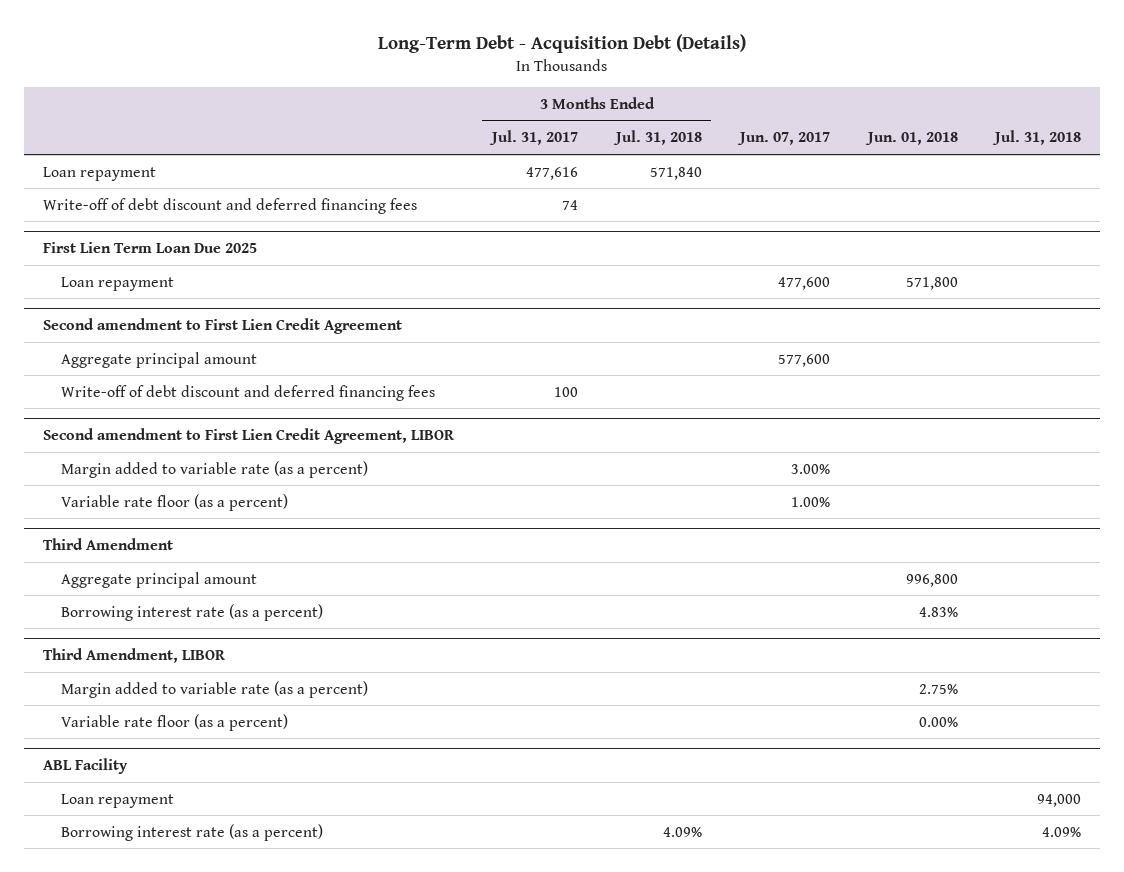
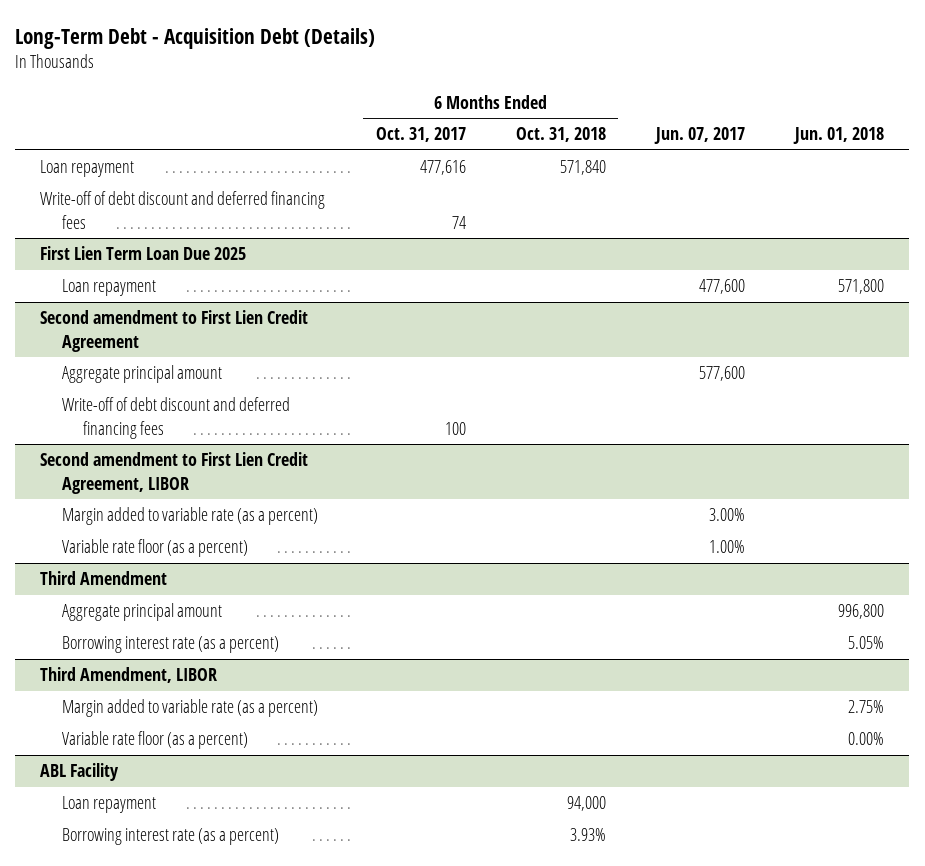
- | 3 Months Ended Jul. 31, 2017 | 3 Months Ended Jul. 31, 2018 | Jun. 07, 2017 | Jun. 01, 2018 | Jul. 31, 2018
+ | 6 Months Ended Oct. 31, 2017 | 6 Months Ended Oct. 31, 2018 | Jun. 07, 2017 | Jun. 01, 2018
@ Third Amendment
- Borrowing interest rate (as a percent) | | | | 4.83% |
+ Borrowing interest rate (as a percent) | | | | 5.05%

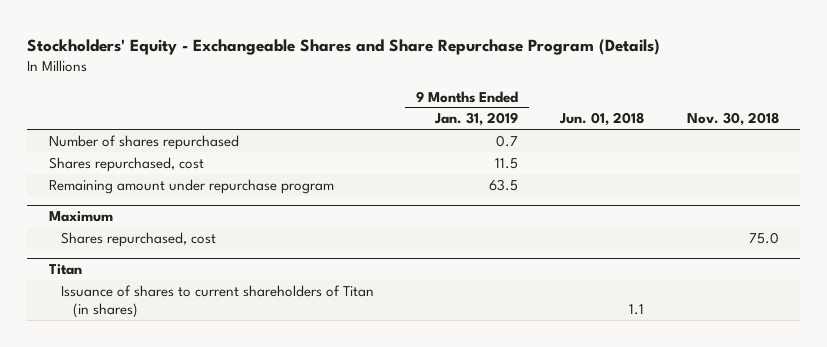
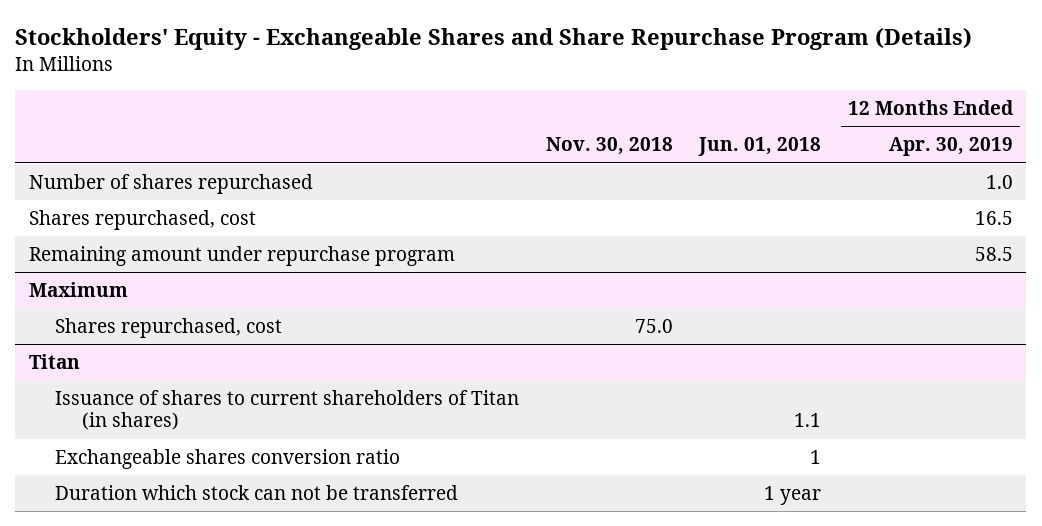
- | 9 Months Ended Jan. 31, 2019 | Jun. 01, 2018 | Nov. 30, 2018
+ | Nov. 30, 2018 | Jun. 01, 2018 | 12 Months Ended Apr. 30, 2019
@ Titan
+ Exchangeable shares conversion ratio | | 1 |
+ Duration which stock can not be transferred | | 1 year |

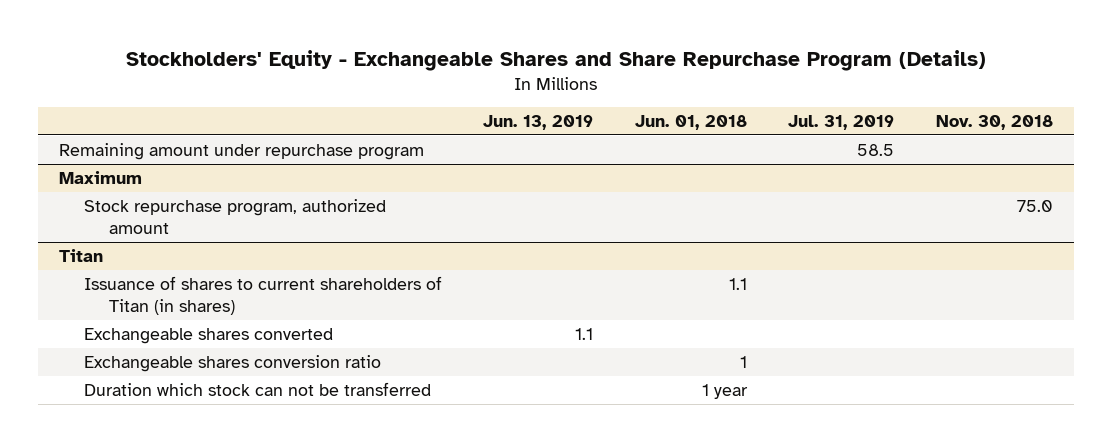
- | Nov. 30, 2018 | Jun. 01, 2018 | 12 Months Ended Apr. 30, 2019
+ | Jun. 13, 2019 | Jun. 01, 2018 | Jul. 31, 2019 | Nov. 30, 2018
- Number of shares repurchased | | | 1.0
- Shares repurchased, cost | | | 16.5
@ Maximum
- Shares repurchased, cost | 75.0 | |
+ Stock repurchase program, authorized amount | | | | 75.0
@ Titan
+ Exchangeable shares converted | 1.1 | | |

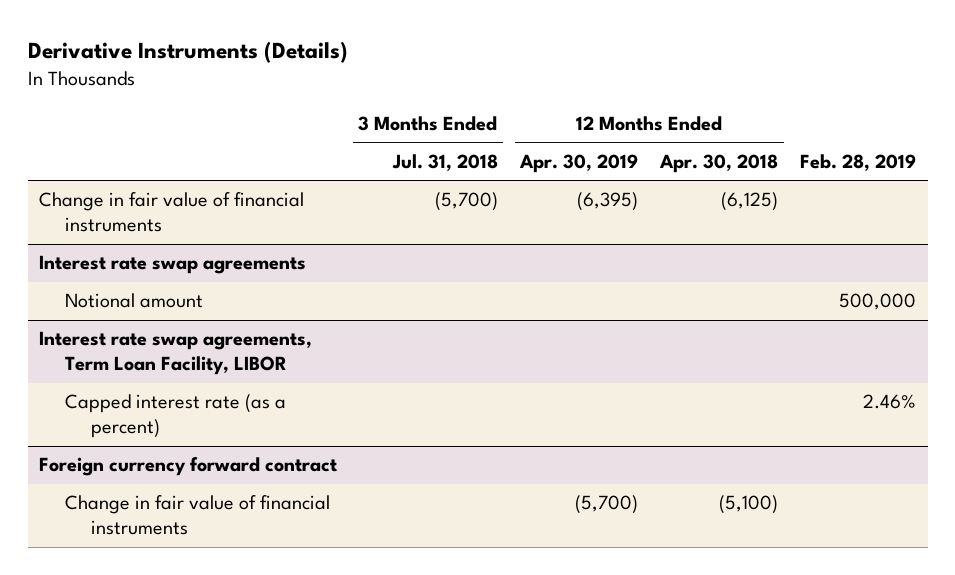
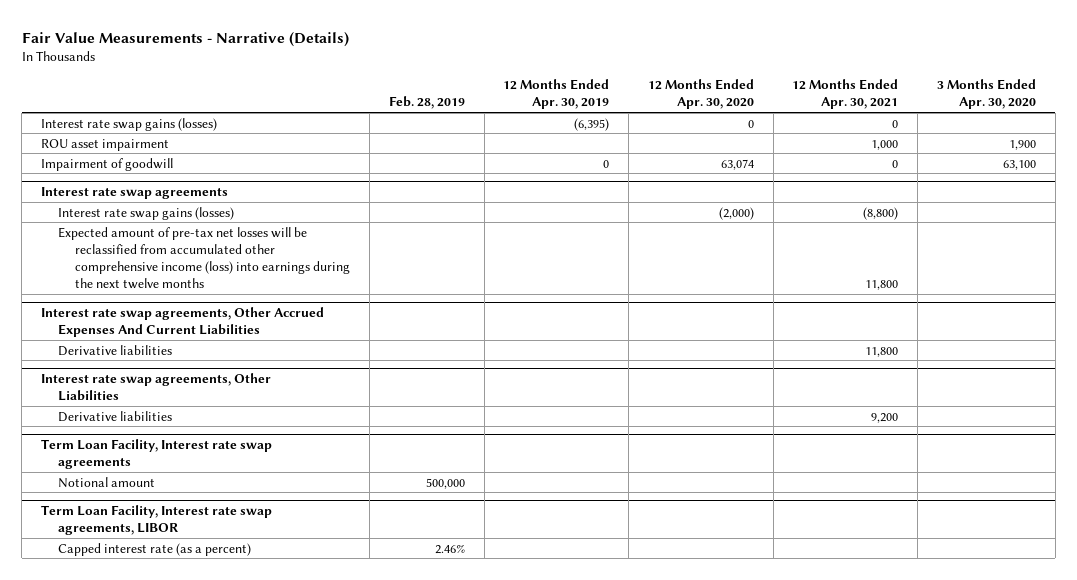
- Derivative Instruments (Details)
+ Fair Value Measurements - Narrative (Details)
- | 3 Months Ended Jul. 31, 2018 | 12 Months Ended Apr. 30, 2019 | 12 Months Ended Apr. 30, 2018 | Feb. 28, 2019
+ | Feb. 28, 2019 | 12 Months Ended Apr. 30, 2019 | 12 Months Ended Apr. 30, 2020 | 12 Months Ended Apr. 30, 2021 | 3 Months Ended Apr. 30, 2020
- Change in fair value of financial instruments | (5,700) | (6,395) | (6,125) |
+ Interest rate swap gains (losses) | | (6,395) | 0 | 0 |
+ ROU asset impairment | | | | 1,000 | 1,900
+ Impairment of goodwill | | 0 | 63,074 | 0 | 63,100
@ Interest rate swap agreements
- Notional amount | | | | 500,000
- Interest rate swap agreements, Term Loan Facility, LIBOR
@ Interest rate swap agreements
+ Interest rate swap gains (losses) | | | (2,000) | (8,800) |
+ Expected amount of pre-tax net losses will be reclassified from accumulated other comprehensive income (loss) into earnings during the next twelve months | | | | 11,800 |
+ Interest rate swap agreements, Other Accrued Expenses And Current Liabilities
+ Derivative liabilities | | | | 11,800 |
+ Interest rate swap agreements, Other Liabilities
+ Derivative liabilities | | | | 9,200 |
+ Term Loan Facility, Interest rate swap agreements
+ Notional amount | 500,000 | | | |
+ Term Loan Facility, Interest rate swap agreements, LIBOR
- Foreign currency forward contract
- Change in fair value of financial instruments | | (5,700) | (5,100) |

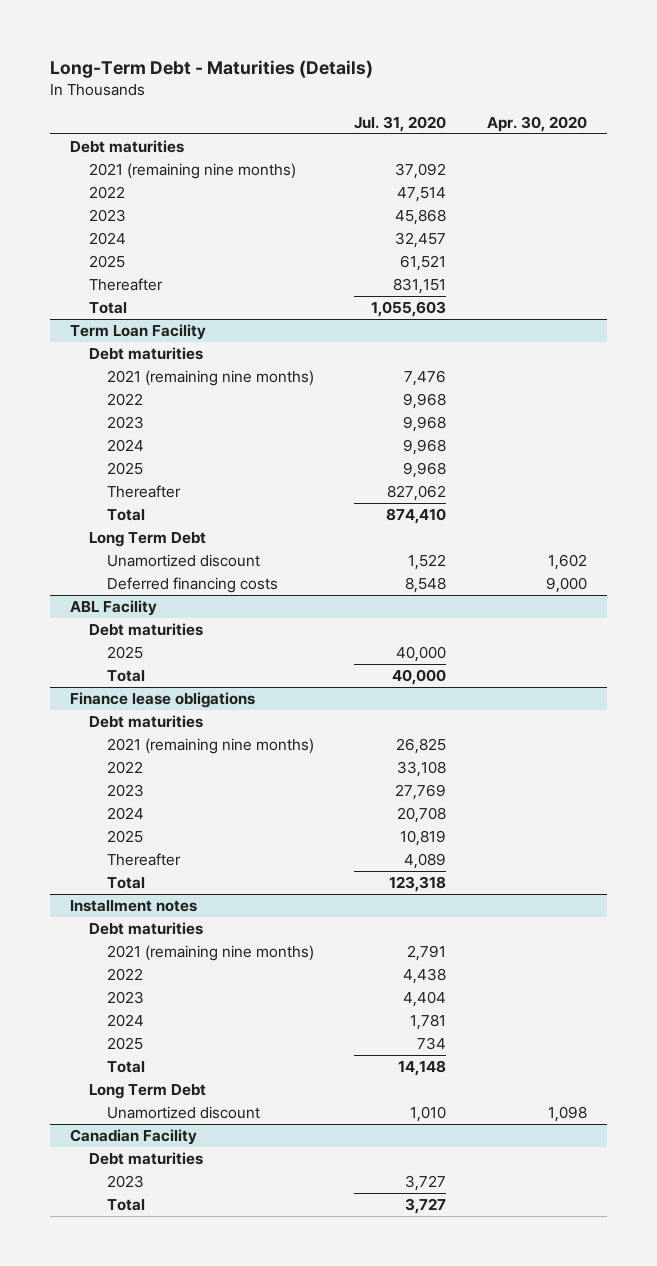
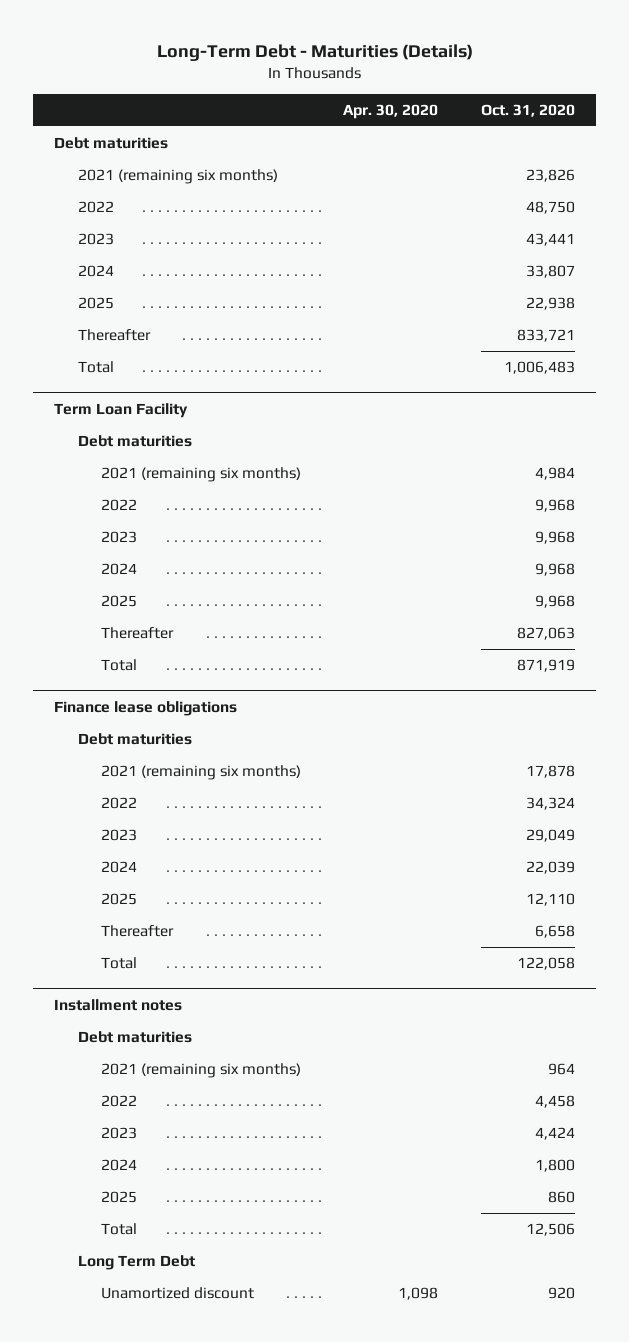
- | Jul. 31, 2020 | Apr. 30, 2020
+ | Apr. 30, 2020 | Oct. 31, 2020
- 2021 (remaining nine months) | 37,092 |
+ 2021 (remaining six months) | | 23,826
@ Term Loan Facility
- 2021 (remaining nine months) | 7,476 |
+ 2021 (remaining six months) | | 4,984
- Long Term Debt
- Unamortized discount | 1,522 | 1,602
- Deferred financing costs | 8,548 | 9,000
- ABL Facility
- Debt maturities
- 2025 | 40,000 |
- Total | 40,000 |
@ Finance lease obligations
- 2021 (remaining nine months) | 26,825 |
+ 2021 (remaining six months) | | 17,878
@ Installment notes
- 2021 (remaining nine months) | 2,791 |
+ 2021 (remaining six months) | | 964
- Canadian Facility
- Debt maturities
- 2023 | 3,727 |
- Total | 3,727 |

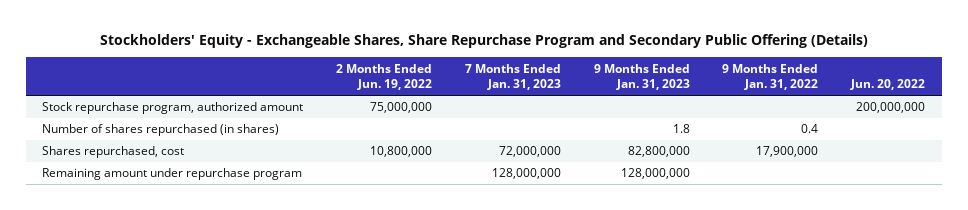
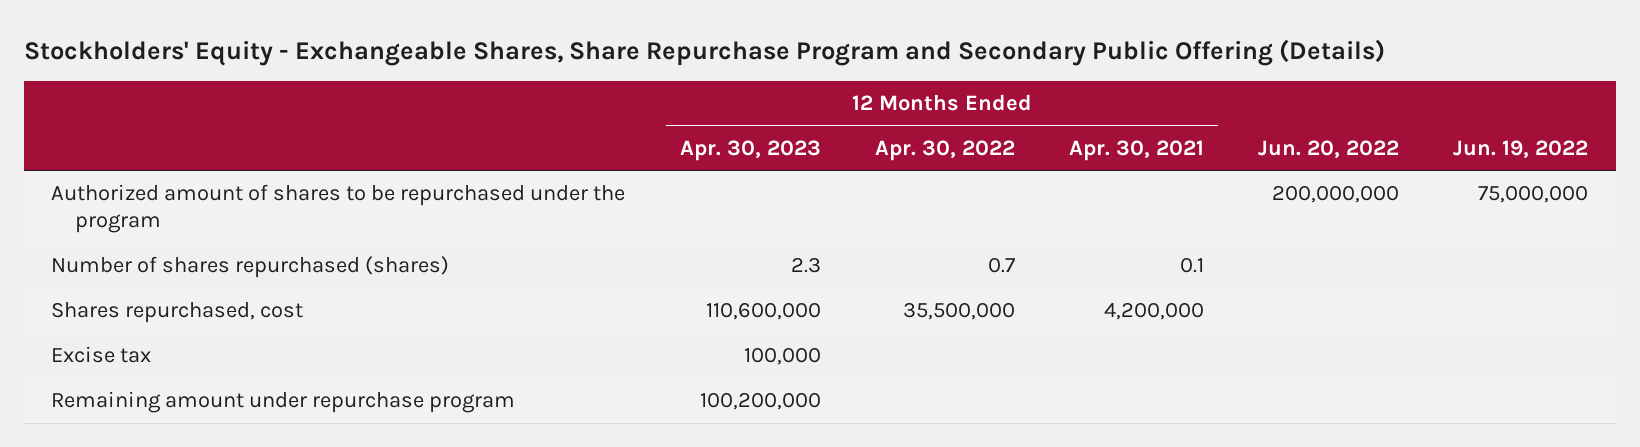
- | 2 Months Ended Jun. 19, 2022 | 7 Months Ended Jan. 31, 2023 | 9 Months Ended Jan. 31, 2023 | 9 Months Ended Jan. 31, 2022 | Jun. 20, 2022
+ | 12 Months Ended Apr. 30, 2023 | 12 Months Ended Apr. 30, 2022 | 12 Months Ended Apr. 30, 2021 | Jun. 20, 2022 | Jun. 19, 2022
- Stock repurchase program, authorized amount | 75,000,000 | | | | 200,000,000
- Number of shares repurchased (in shares) | | | 1.8 | 0.4 |
+ Authorized amount of shares to be repurchased under the program | | | | 200,000,000 | 75,000,000
+ Number of shares repurchased (shares) | 2.3 | 0.7 | 0.1 | |
+ Excise tax | 100,000 | | | |

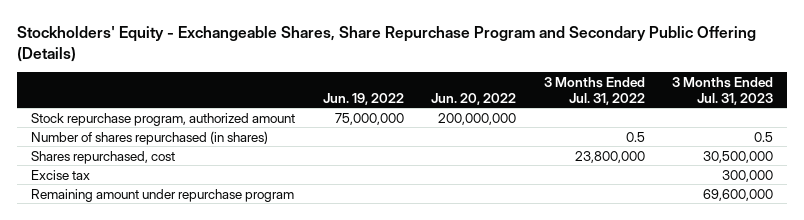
- | 12 Months Ended Apr. 30, 2023 | 12 Months Ended Apr. 30, 2022 | 12 Months Ended Apr. 30, 2021 | Jun. 20, 2022 | Jun. 19, 2022
+ | Jun. 19, 2022 | Jun. 20, 2022 | 3 Months Ended Jul. 31, 2022 | 3 Months Ended Jul. 31, 2023
- Authorized amount of shares to be repurchased under the program | | | | 200,000,000 | 75,000,000
- Number of shares repurchased (shares) | 2.3 | 0.7 | 0.1 | |
+ Stock repurchase program, authorized amount | 75,000,000 | 200,000,000 | |
+ Number of shares repurchased (in shares) | | | 0.5 | 0.5

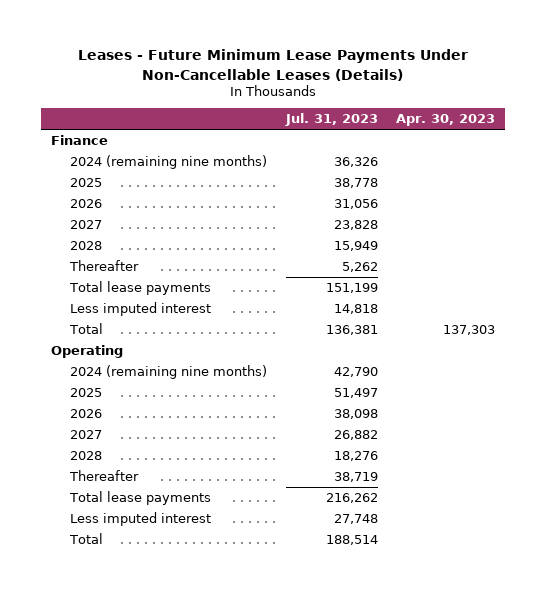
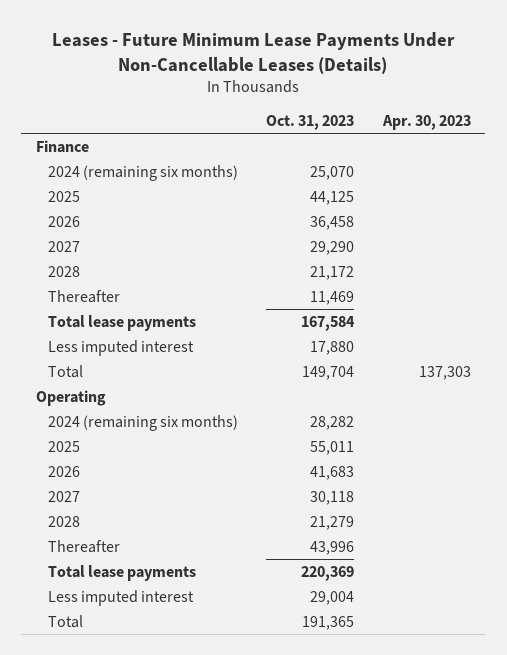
- | Jul. 31, 2023 | Apr. 30, 2023
+ | Oct. 31, 2023 | Apr. 30, 2023
- 2024 (remaining nine months) | 36,326 |
+ 2024 (remaining six months) | 25,070 |
- 2024 (remaining nine months) | 42,790 |
+ 2024 (remaining six months) | 28,282 |

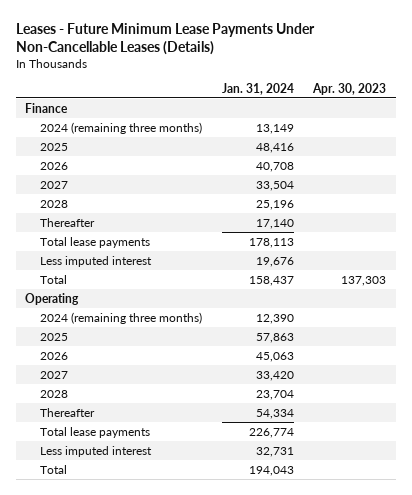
- | Oct. 31, 2023 | Apr. 30, 2023
+ | Jan. 31, 2024 | Apr. 30, 2023
- 2024 (remaining six months) | 25,070 |
+ 2024 (remaining three months) | 13,149 |
- 2024 (remaining six months) | 28,282 |
+ 2024 (remaining three months) | 12,390 |

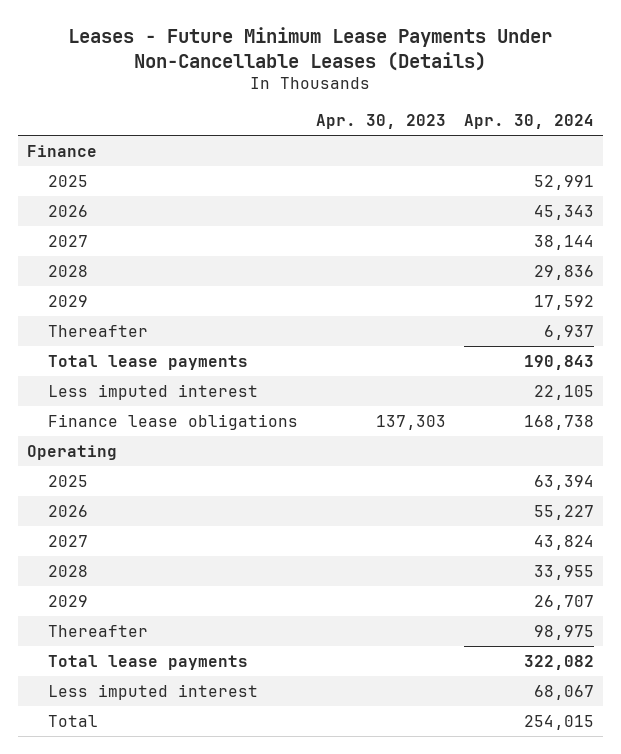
- | Jan. 31, 2024 | Apr. 30, 2023
+ | Apr. 30, 2023 | Apr. 30, 2024
- 2024 (remaining three months) | 13,149 |
+ 2029 | | 17,592
- Total | 158,437 | 137,303
+ Finance lease obligations | 137,303 | 168,738
- 2024 (remaining three months) | 12,390 |
+ 2029 | | 26,707

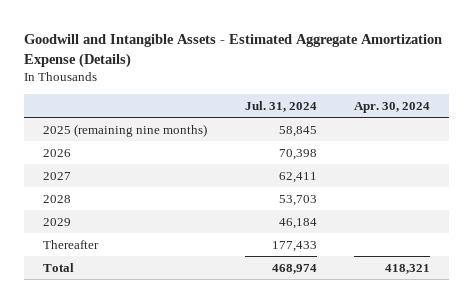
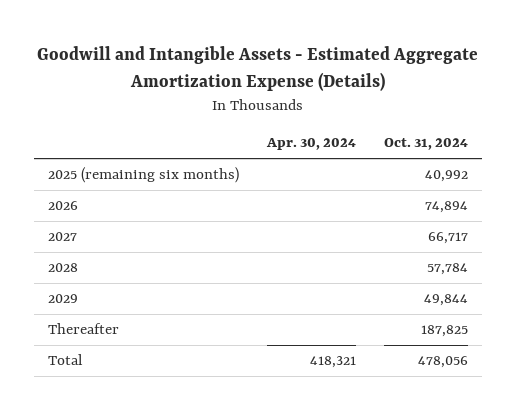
- | Jul. 31, 2024 | Apr. 30, 2024
+ | Apr. 30, 2024 | Oct. 31, 2024
- 2025 (remaining nine months) | 58,845 |
+ 2025 (remaining six months) | | 40,992

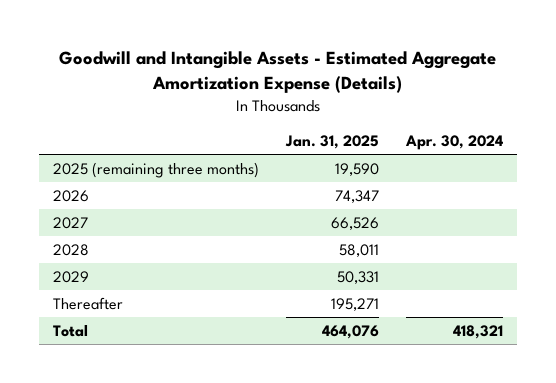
- | Apr. 30, 2024 | Oct. 31, 2024
+ | Jan. 31, 2025 | Apr. 30, 2024
- 2025 (remaining six months) | | 40,992
+ 2025 (remaining three months) | 19,590 |

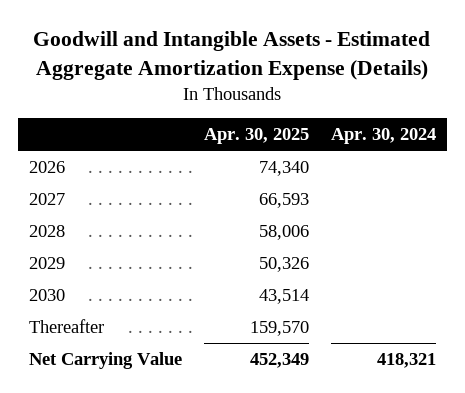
- | Jan. 31, 2025 | Apr. 30, 2024
+ | Apr. 30, 2025 | Apr. 30, 2024
- 2025 (remaining three months) | 19,590 |
+ 2030 | 43,514 |
- Total | 464,076 | 418,321
+ Net Carrying Value | 452,349 | 418,321

